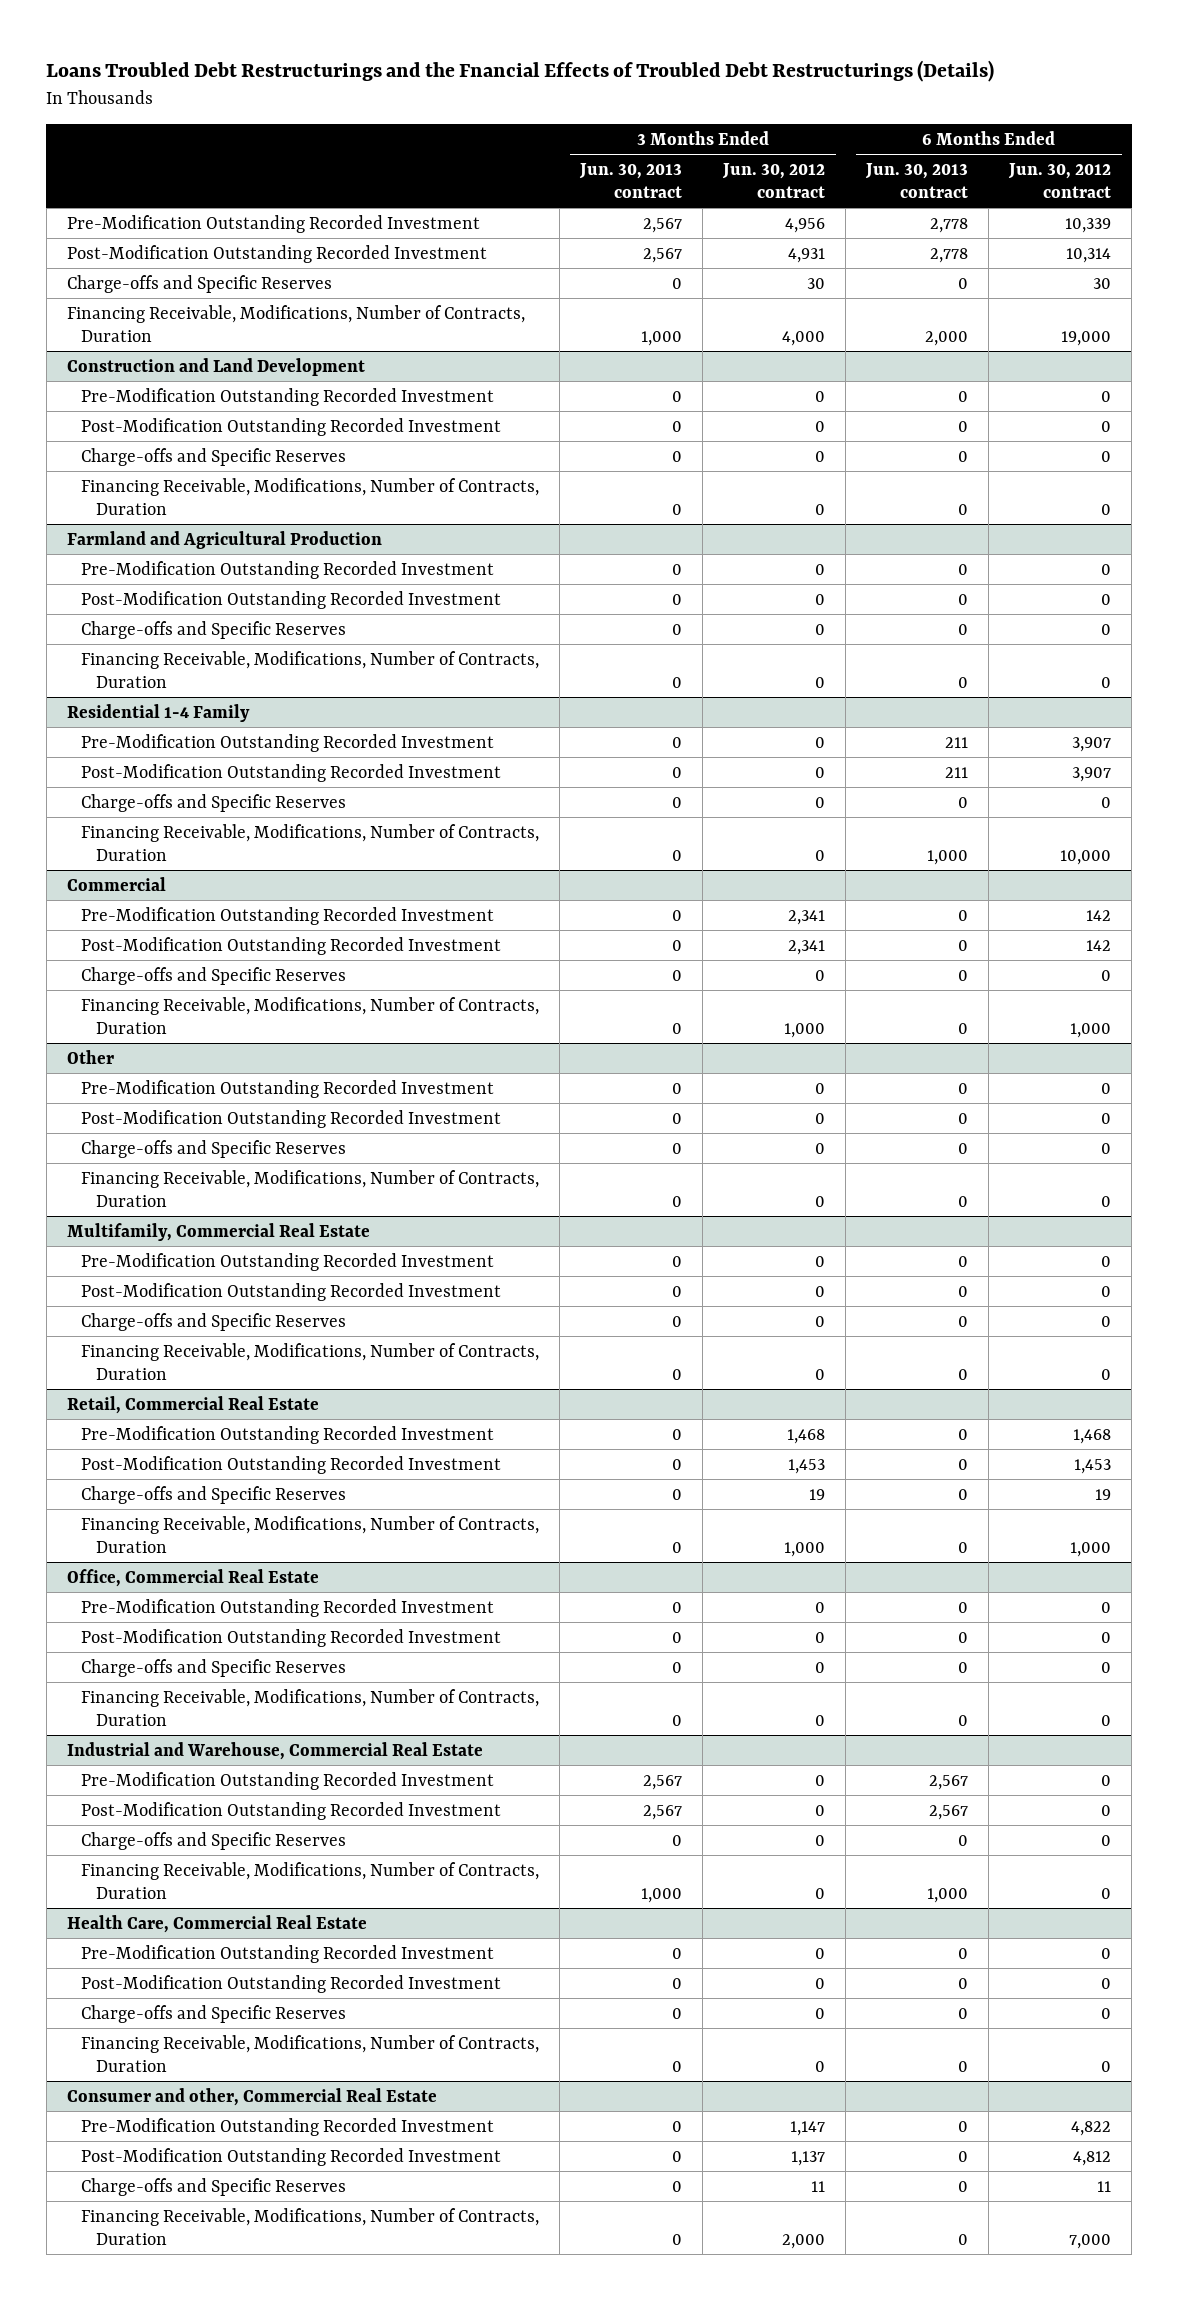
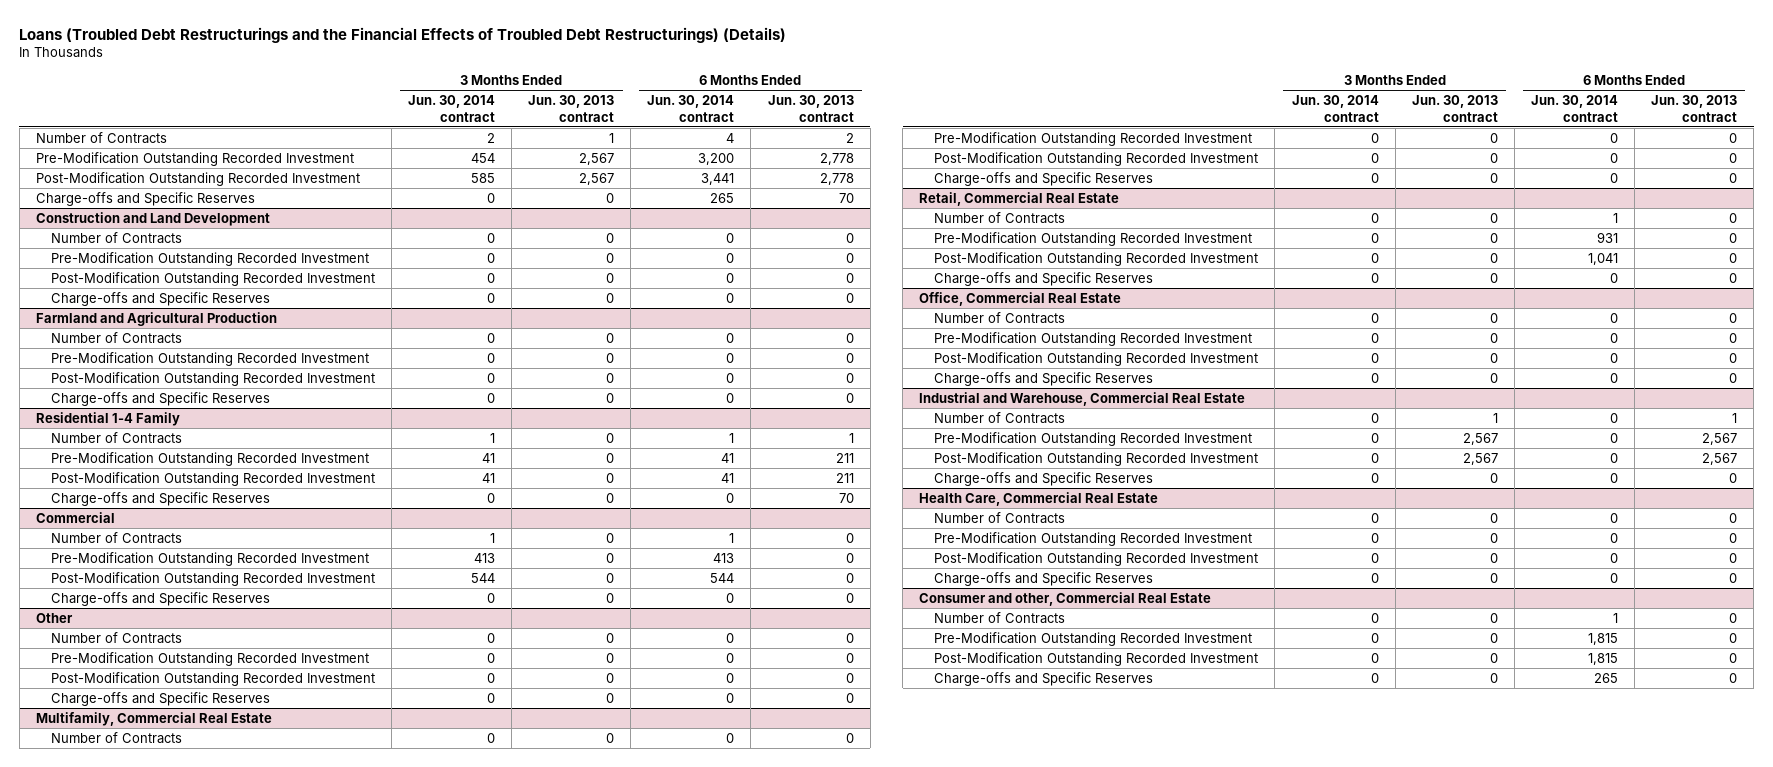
- Loans Troubled Debt Restructurings and the Fnancial Effects of Troubled Debt Restructurings (Details)
+ Loans (Troubled Debt Restructurings and the Financial Effects of Troubled Debt Restructurings) (Details)
- | 3 Months Ended Jun. 30, 2013 contract | 3 Months Ended Jun. 30, 2012 contract | 6 Months Ended Jun. 30, 2013 contract | 6 Months Ended Jun. 30, 2012 contract
+ | 3 Months Ended Jun. 30, 2014 contract | 3 Months Ended Jun. 30, 2013 contract | 6 Months Ended Jun. 30, 2014 contract | 6 Months Ended Jun. 30, 2013 contract
+ Number of Contracts | 2 | 1 | 4 | 2
- Charge-offs and Specific Reserves | 0 | 30 | 0 | 30
- Financing Receivable, Modifications, Number of Contracts, Duration | 1,000 | 4,000 | 2,000 | 19,000
+ Charge-offs and Specific Reserves | 0 | 0 | 265 | 70
@ Construction and Land Development
+ Number of Contracts | 0 | 0 | 0 | 0
- Financing Receivable, Modifications, Number of Contracts, Duration | 0 | 0 | 0 | 0
@ Farmland and Agricultural Production
+ Number of Contracts | 0 | 0 | 0 | 0
- Financing Receivable, Modifications, Number of Contracts, Duration | 0 | 0 | 0 | 0
@ Residential 1-4 Family
+ Number of Contracts | 1 | 0 | 1 | 1
- Charge-offs and Specific Reserves | 0 | 0 | 0 | 0
- Financing Receivable, Modifications, Number of Contracts, Duration | 0 | 0 | 1,000 | 10,000
+ Charge-offs and Specific Reserves | 0 | 0 | 0 | 70
@ Commercial
+ Number of Contracts | 1 | 0 | 1 | 0
- Financing Receivable, Modifications, Number of Contracts, Duration | 0 | 1,000 | 0 | 1,000
@ Other
+ Number of Contracts | 0 | 0 | 0 | 0
- Financing Receivable, Modifications, Number of Contracts, Duration | 0 | 0 | 0 | 0
@ Multifamily, Commercial Real Estate
+ Number of Contracts | 0 | 0 | 0 | 0
- Financing Receivable, Modifications, Number of Contracts, Duration | 0 | 0 | 0 | 0
@ Retail, Commercial Real Estate
+ Number of Contracts | 0 | 0 | 1 | 0
- Financing Receivable, Modifications, Number of Contracts, Duration | 0 | 1,000 | 0 | 1,000
@ Office, Commercial Real Estate
+ Number of Contracts | 0 | 0 | 0 | 0
- Financing Receivable, Modifications, Number of Contracts, Duration | 0 | 0 | 0 | 0
@ Industrial and Warehouse, Commercial Real Estate
+ Number of Contracts | 0 | 1 | 0 | 1
- Financing Receivable, Modifications, Number of Contracts, Duration | 1,000 | 0 | 1,000 | 0
@ Health Care, Commercial Real Estate
+ Number of Contracts | 0 | 0 | 0 | 0
- Financing Receivable, Modifications, Number of Contracts, Duration | 0 | 0 | 0 | 0
@ Consumer and other, Commercial Real Estate
+ Number of Contracts | 0 | 0 | 1 | 0
- Financing Receivable, Modifications, Number of Contracts, Duration | 0 | 2,000 | 0 | 7,000

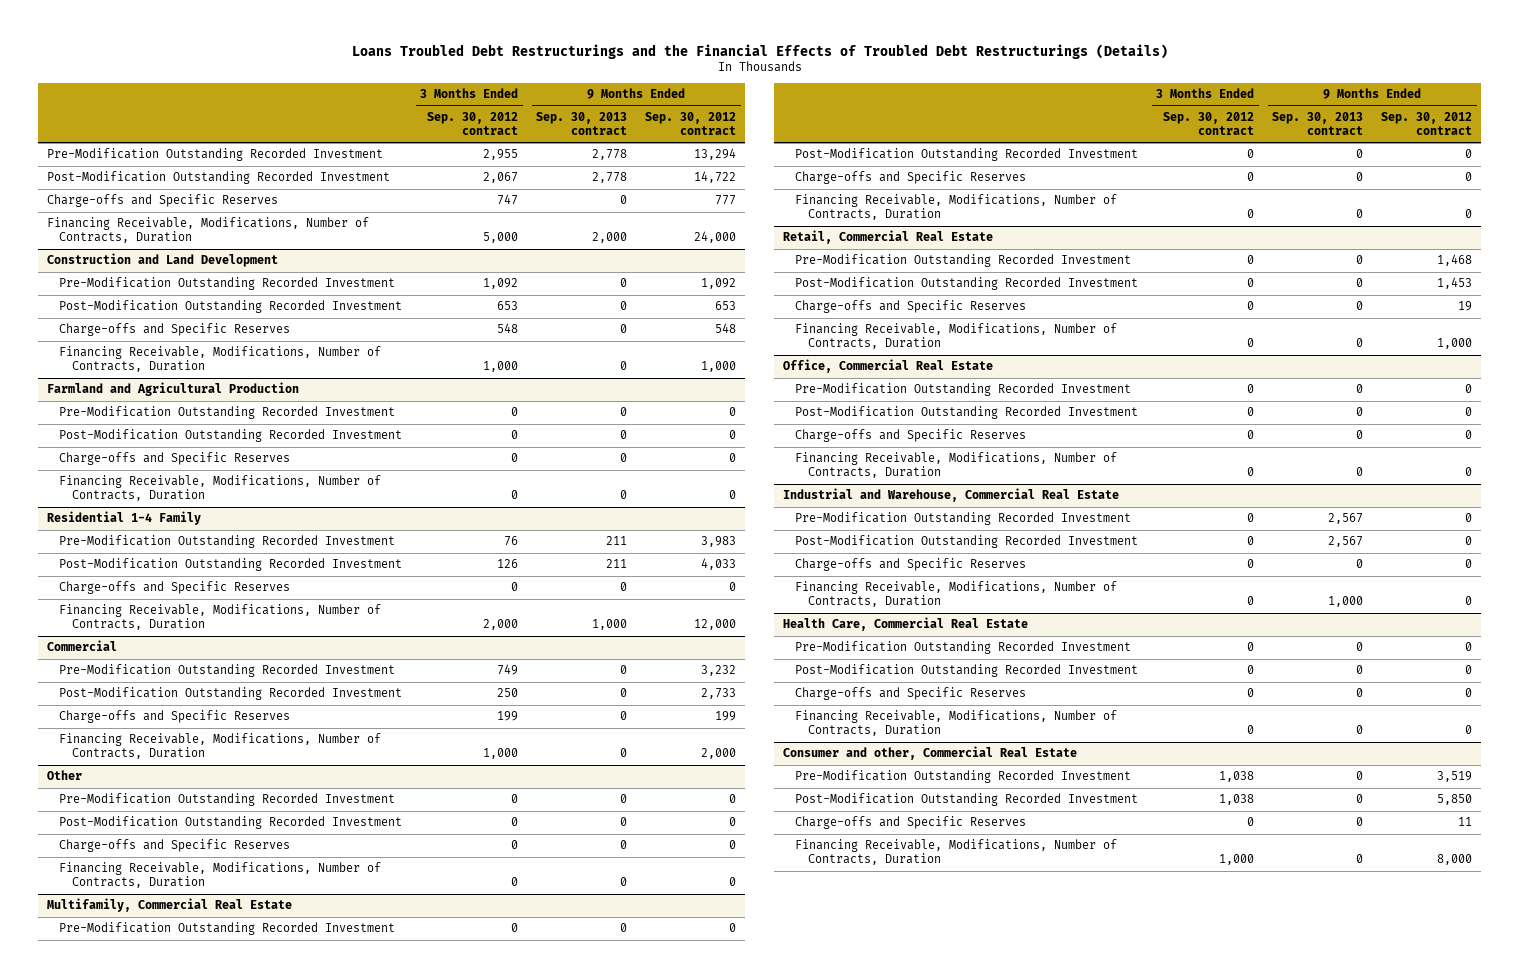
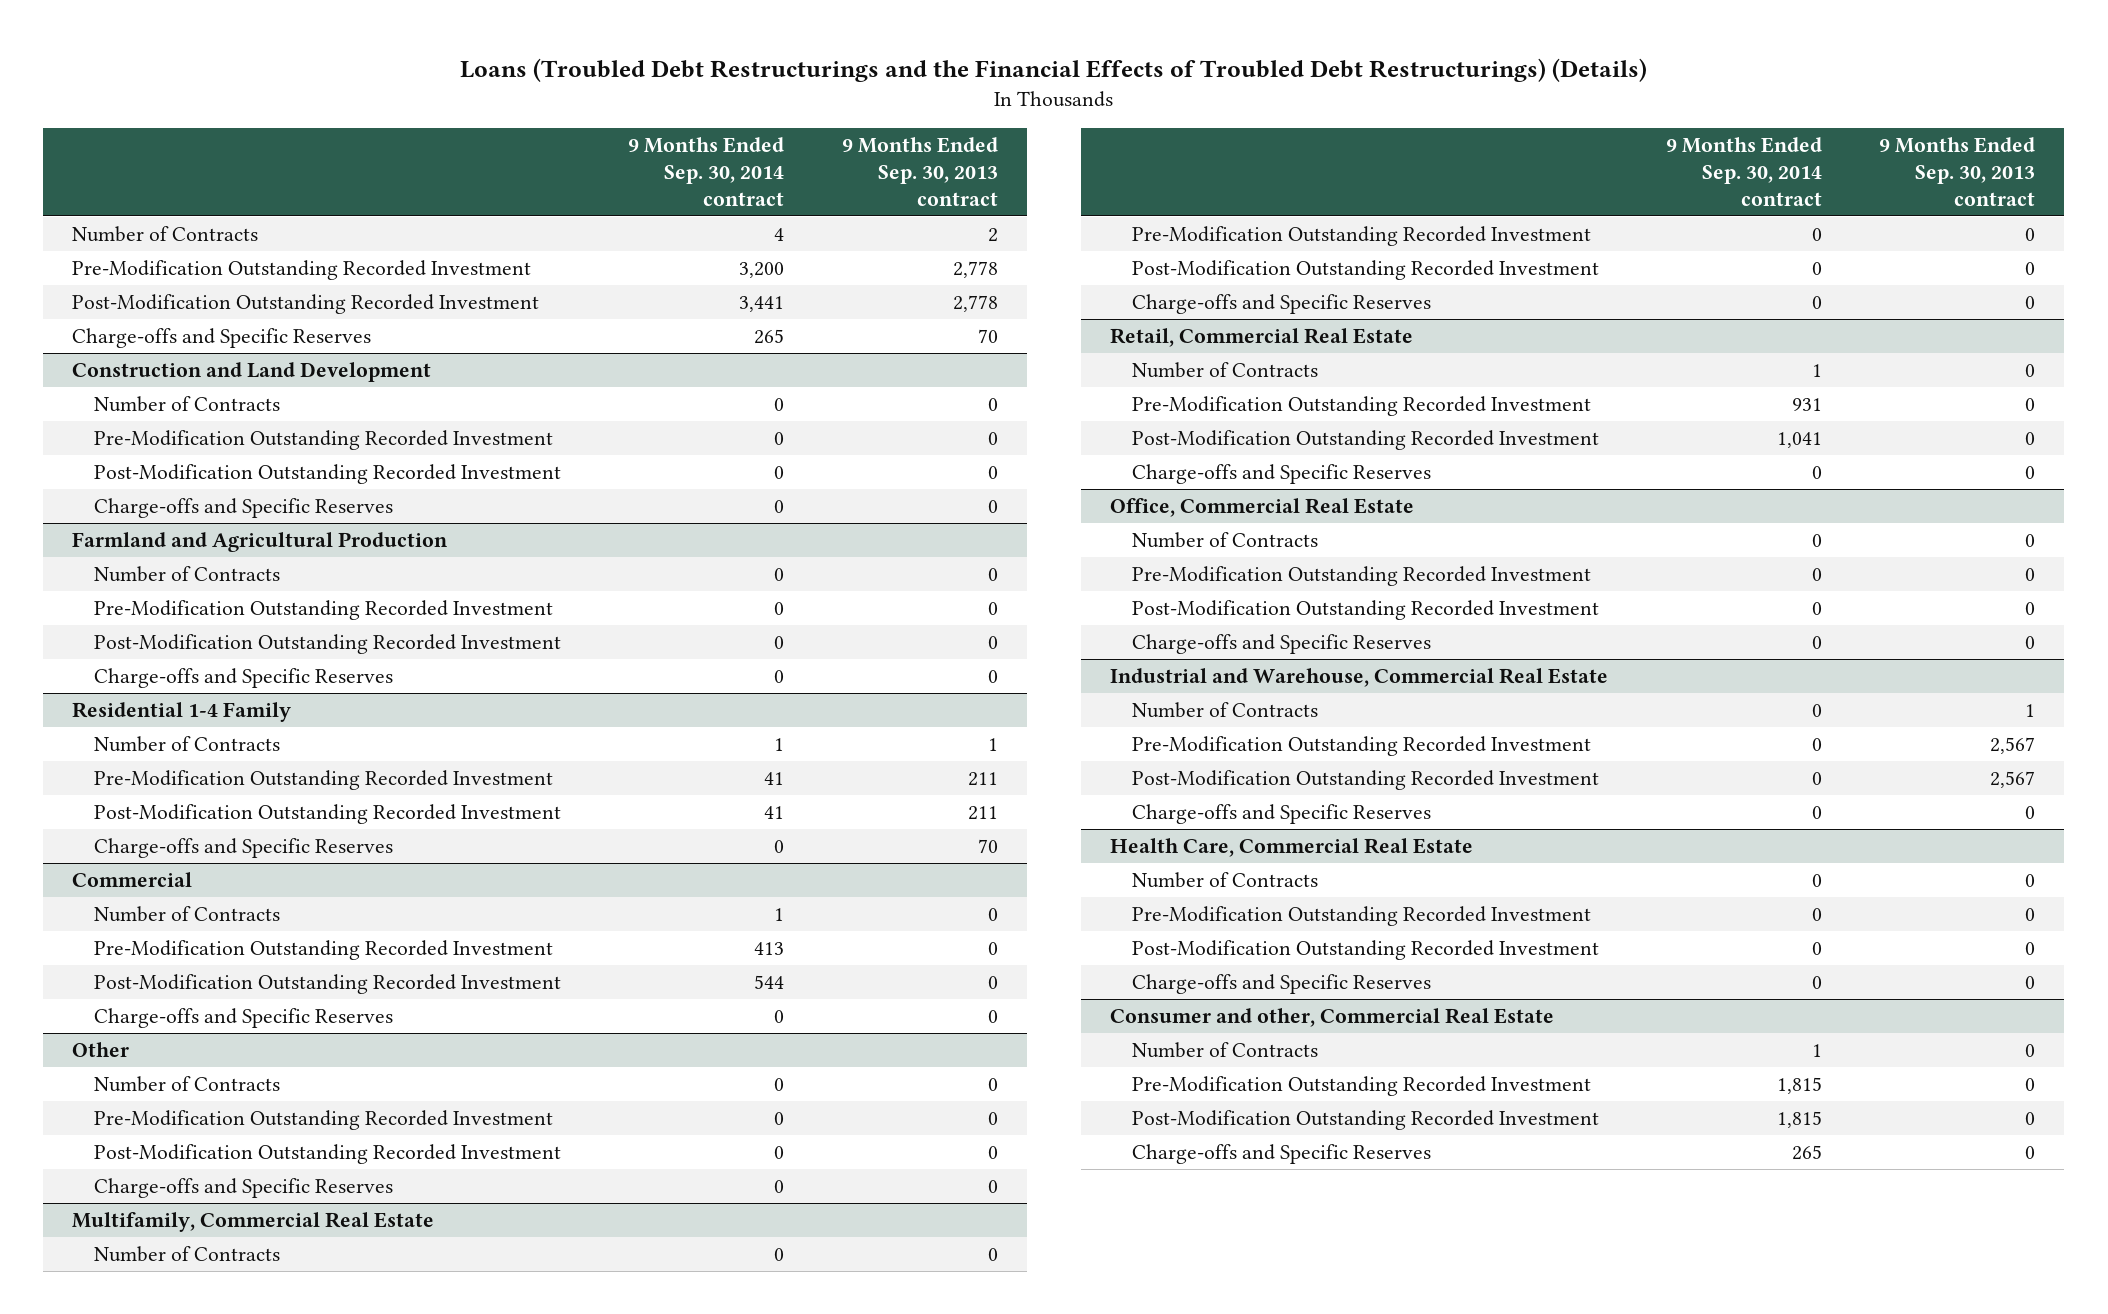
- Loans Troubled Debt Restructurings and the Financial Effects of Troubled Debt Restructurings (Details)
+ Loans (Troubled Debt Restructurings and the Financial Effects of Troubled Debt Restructurings) (Details)
- | 3 Months Ended Sep. 30, 2012 contract | 9 Months Ended Sep. 30, 2013 contract | 9 Months Ended Sep. 30, 2012 contract
+ | 9 Months Ended Sep. 30, 2014 contract | 9 Months Ended Sep. 30, 2013 contract
+ Number of Contracts | 4 | 2
- Charge-offs and Specific Reserves | 747 | 0 | 777
- Financing Receivable, Modifications, Number of Contracts, Duration | 5,000 | 2,000 | 24,000
+ Charge-offs and Specific Reserves | 265 | 70
@ Construction and Land Development
+ Number of Contracts | 0 | 0
- Financing Receivable, Modifications, Number of Contracts, Duration | 1,000 | 0 | 1,000
@ Farmland and Agricultural Production
+ Number of Contracts | 0 | 0
- Financing Receivable, Modifications, Number of Contracts, Duration | 0 | 0 | 0
@ Residential 1-4 Family
+ Number of Contracts | 1 | 1
- Charge-offs and Specific Reserves | 0 | 0 | 0
- Financing Receivable, Modifications, Number of Contracts, Duration | 2,000 | 1,000 | 12,000
+ Charge-offs and Specific Reserves | 0 | 70
@ Commercial
+ Number of Contracts | 1 | 0
- Financing Receivable, Modifications, Number of Contracts, Duration | 1,000 | 0 | 2,000
@ Other
+ Number of Contracts | 0 | 0
- Financing Receivable, Modifications, Number of Contracts, Duration | 0 | 0 | 0
@ Multifamily, Commercial Real Estate
+ Number of Contracts | 0 | 0
- Financing Receivable, Modifications, Number of Contracts, Duration | 0 | 0 | 0
@ Retail, Commercial Real Estate
+ Number of Contracts | 1 | 0
- Financing Receivable, Modifications, Number of Contracts, Duration | 0 | 0 | 1,000
@ Office, Commercial Real Estate
+ Number of Contracts | 0 | 0
- Financing Receivable, Modifications, Number of Contracts, Duration | 0 | 0 | 0
@ Industrial and Warehouse, Commercial Real Estate
+ Number of Contracts | 0 | 1
- Financing Receivable, Modifications, Number of Contracts, Duration | 0 | 1,000 | 0
@ Health Care, Commercial Real Estate
+ Number of Contracts | 0 | 0
- Financing Receivable, Modifications, Number of Contracts, Duration | 0 | 0 | 0
@ Consumer and other, Commercial Real Estate
+ Number of Contracts | 1 | 0
- Financing Receivable, Modifications, Number of Contracts, Duration | 1,000 | 0 | 8,000

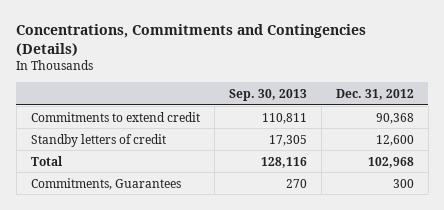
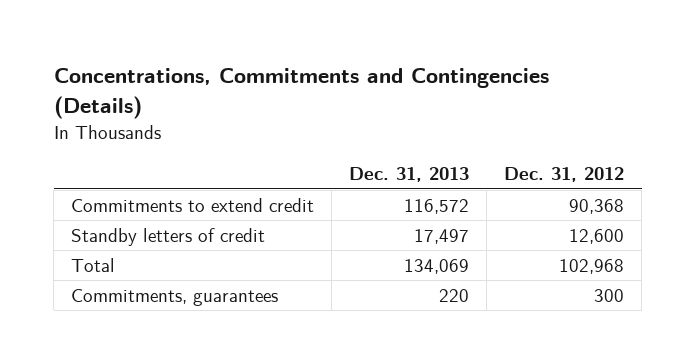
- | Sep. 30, 2013 | Dec. 31, 2012
+ | Dec. 31, 2013 | Dec. 31, 2012
- Commitments, Guarantees | 270 | 300
+ Commitments, guarantees | 220 | 300

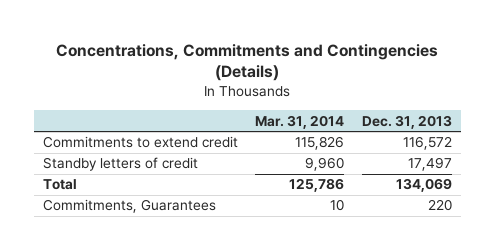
- | Dec. 31, 2013 | Dec. 31, 2012
+ | Mar. 31, 2014 | Dec. 31, 2013
- Commitments, guarantees | 220 | 300
+ Commitments, Guarantees | 10 | 220

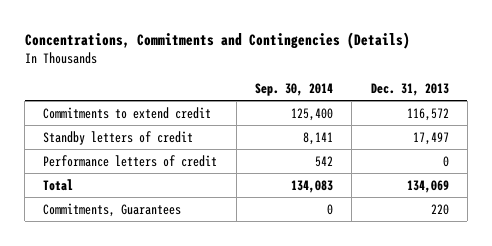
- | Mar. 31, 2014 | Dec. 31, 2013
+ | Sep. 30, 2014 | Dec. 31, 2013
+ Performance letters of credit | 542 | 0

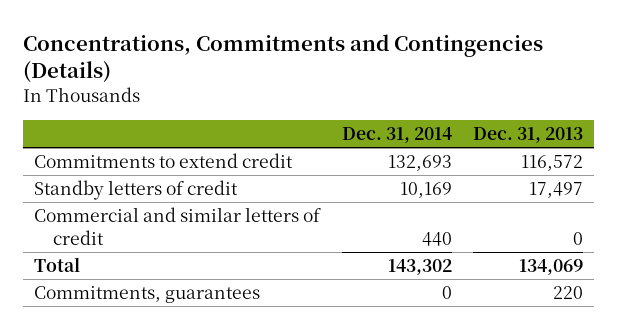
- | Sep. 30, 2014 | Dec. 31, 2013
+ | Dec. 31, 2014 | Dec. 31, 2013
- Performance letters of credit | 542 | 0
+ Commercial and similar letters of credit | 440 | 0
- Commitments, Guarantees | 0 | 220
+ Commitments, guarantees | 0 | 220

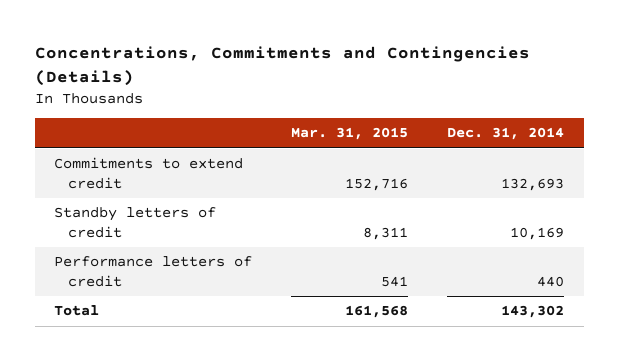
- | Dec. 31, 2014 | Dec. 31, 2013
+ | Mar. 31, 2015 | Dec. 31, 2014
- Commercial and similar letters of credit | 440 | 0
+ Performance letters of credit | 541 | 440
- Commitments, guarantees | 0 | 220

